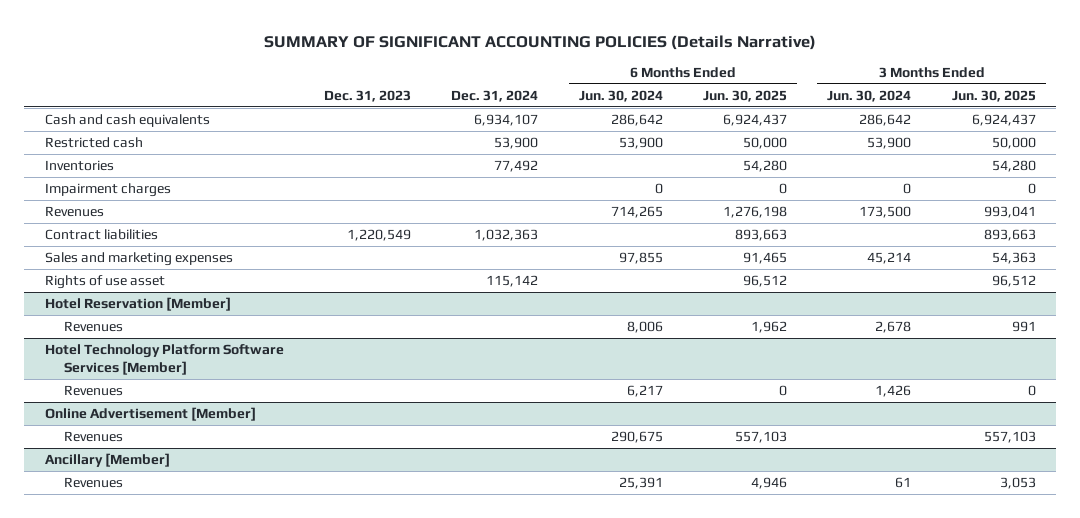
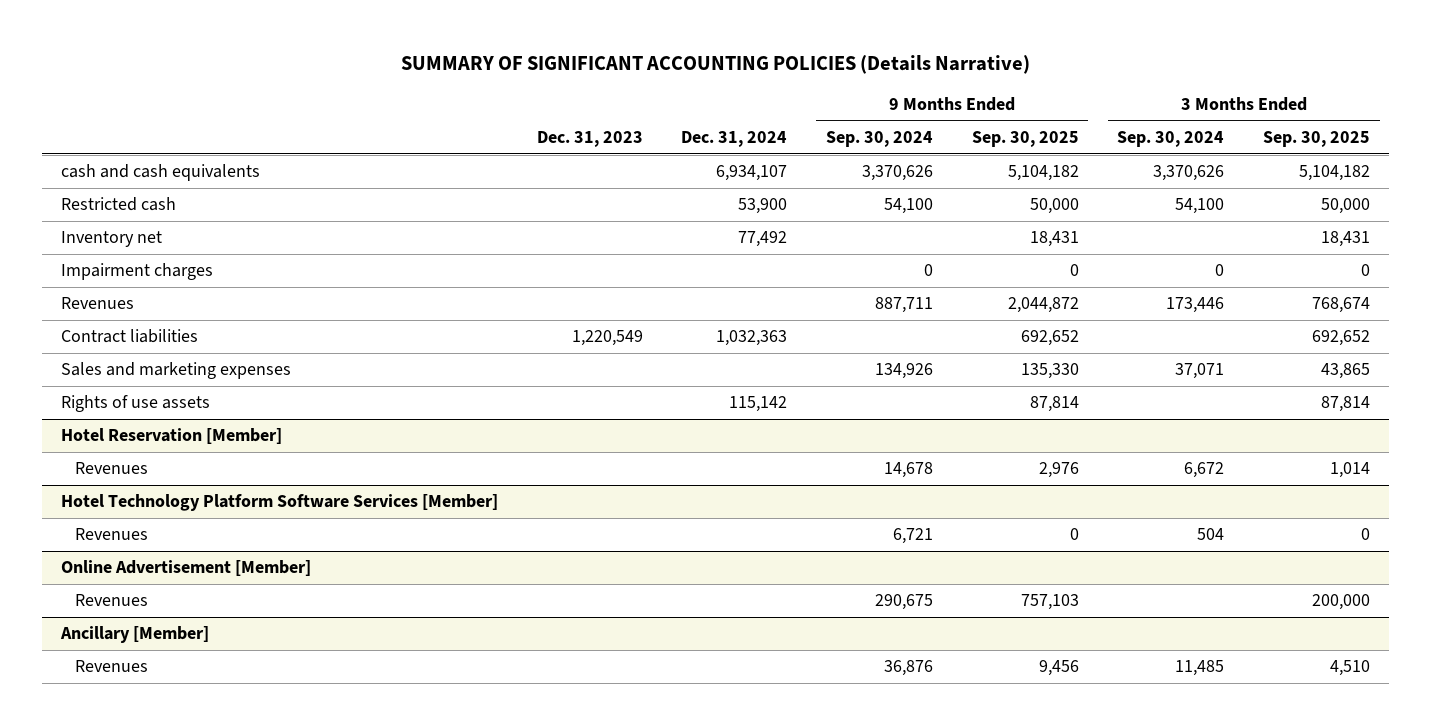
- | Dec. 31, 2023 | Dec. 31, 2024 | 6 Months Ended Jun. 30, 2024 | 6 Months Ended Jun. 30, 2025 | 3 Months Ended Jun. 30, 2024 | 3 Months Ended Jun. 30, 2025
+ | Dec. 31, 2023 | Dec. 31, 2024 | 9 Months Ended Sep. 30, 2024 | 9 Months Ended Sep. 30, 2025 | 3 Months Ended Sep. 30, 2024 | 3 Months Ended Sep. 30, 2025
- Cash and cash equivalents | | 6,934,107 | 286,642 | 6,924,437 | 286,642 | 6,924,437
+ cash and cash equivalents | | 6,934,107 | 3,370,626 | 5,104,182 | 3,370,626 | 5,104,182
- Inventories | | 77,492 | | 54,280 | | 54,280
+ Inventory net | | 77,492 | | 18,431 | | 18,431
- Rights of use asset | | 115,142 | | 96,512 | | 96,512
+ Rights of use assets | | 115,142 | | 87,814 | | 87,814

